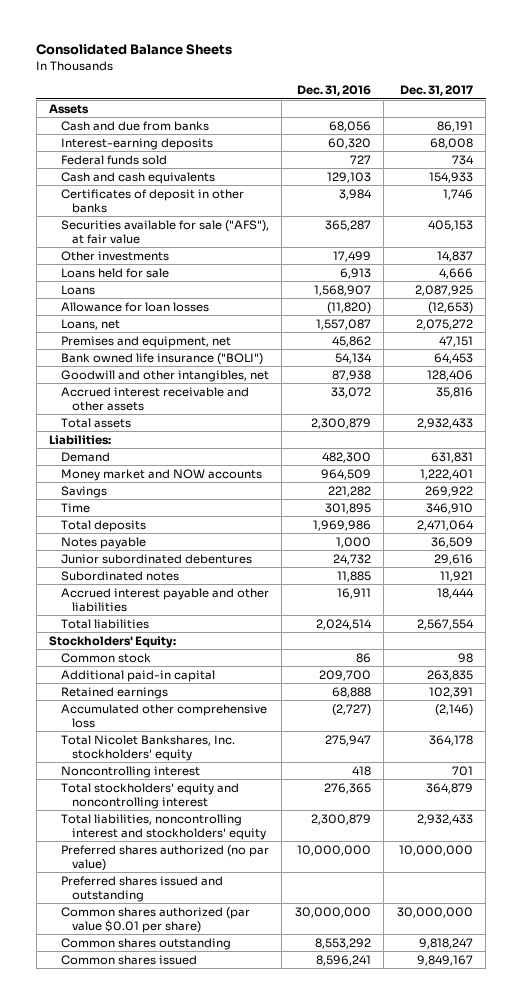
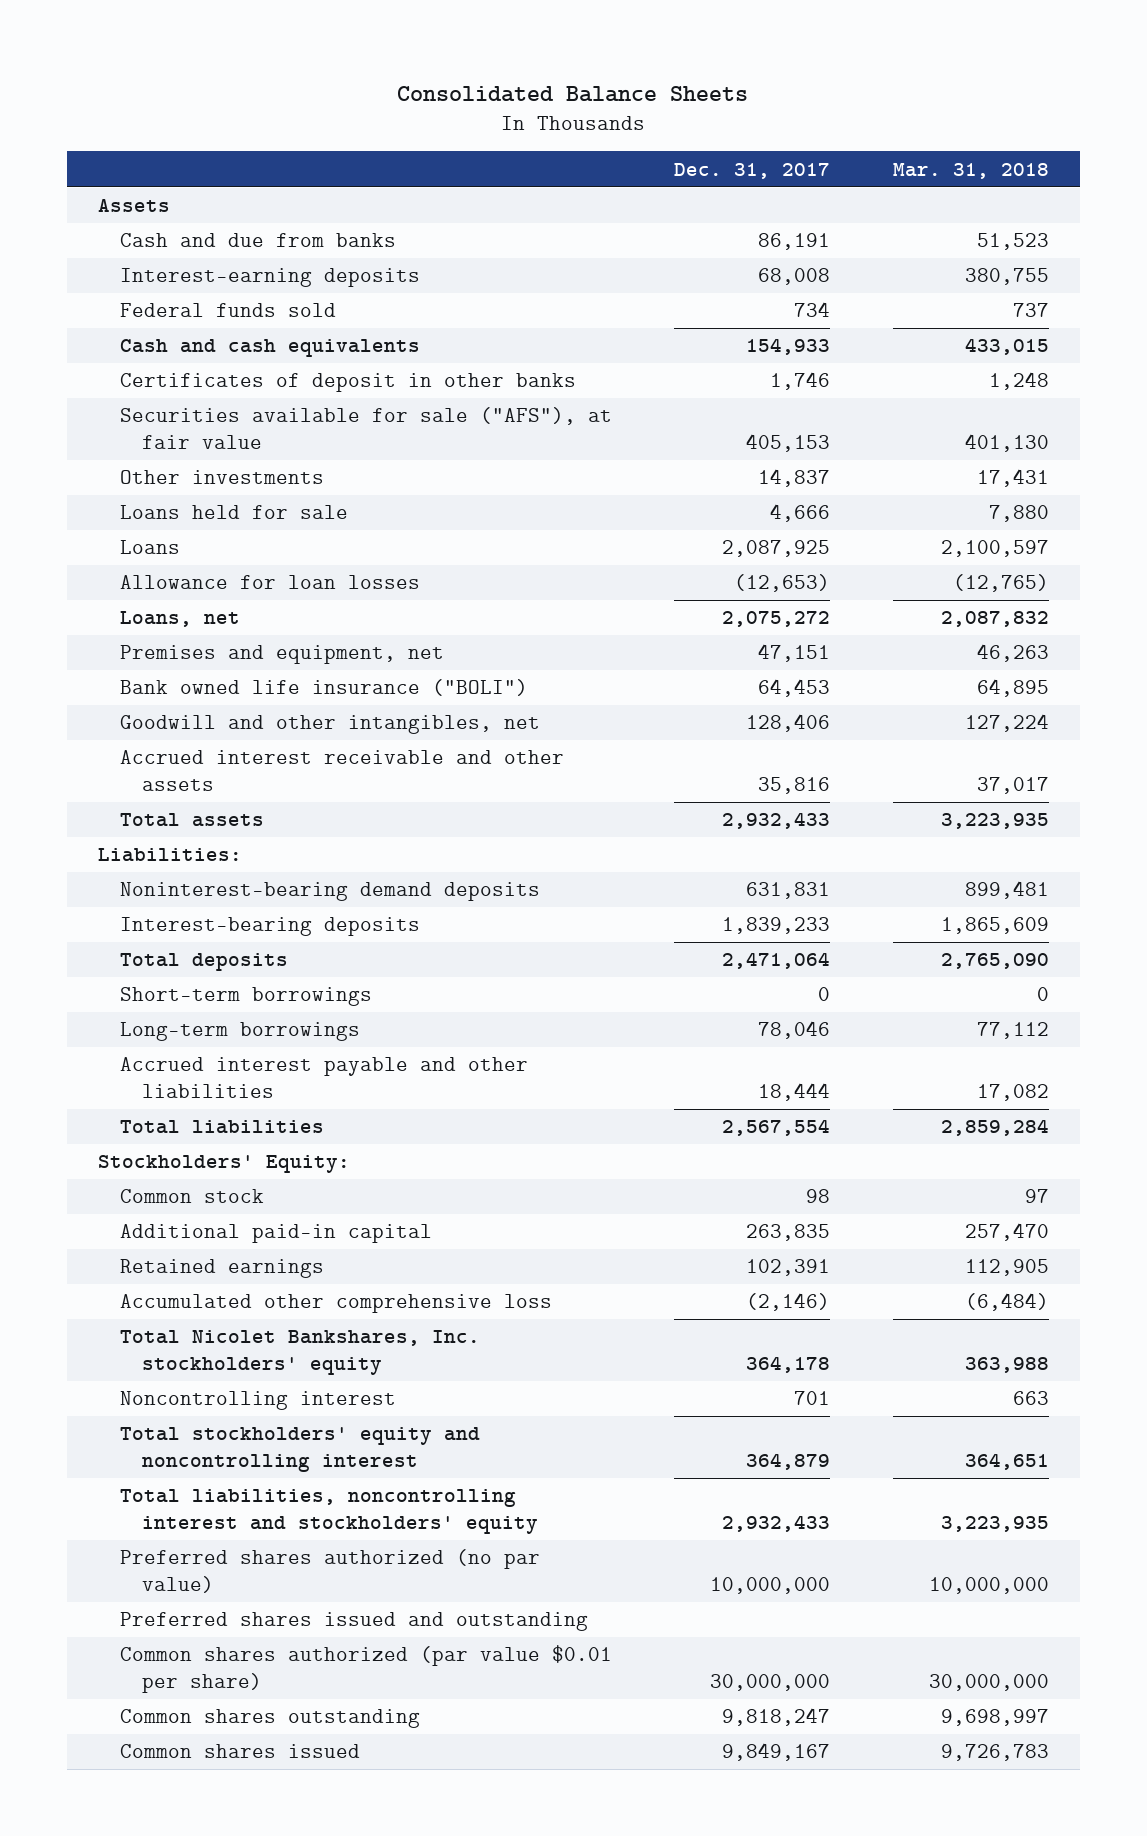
- | Dec. 31, 2016 | Dec. 31, 2017
+ | Dec. 31, 2017 | Mar. 31, 2018
- Demand | 482,300 | 631,831
- Money market and NOW accounts | 964,509 | 1,222,401
- Savings | 221,282 | 269,922
- Time | 301,895 | 346,910
+ Noninterest-bearing demand deposits | 631,831 | 899,481
+ Interest-bearing deposits | 1,839,233 | 1,865,609
- Notes payable | 1,000 | 36,509
- Junior subordinated debentures | 24,732 | 29,616
- Subordinated notes | 11,885 | 11,921
+ Short-term borrowings | 0 | 0
+ Long-term borrowings | 78,046 | 77,112

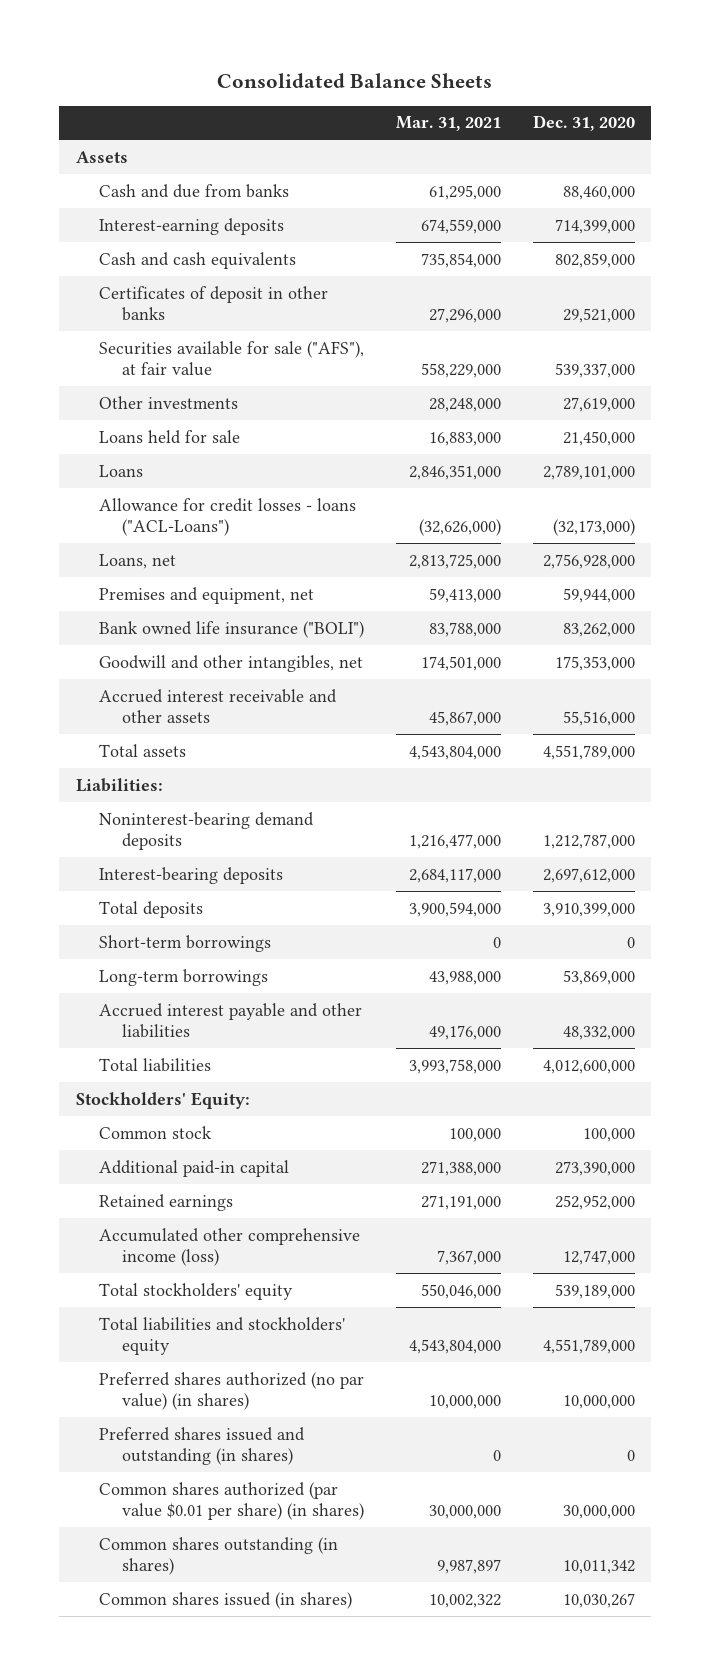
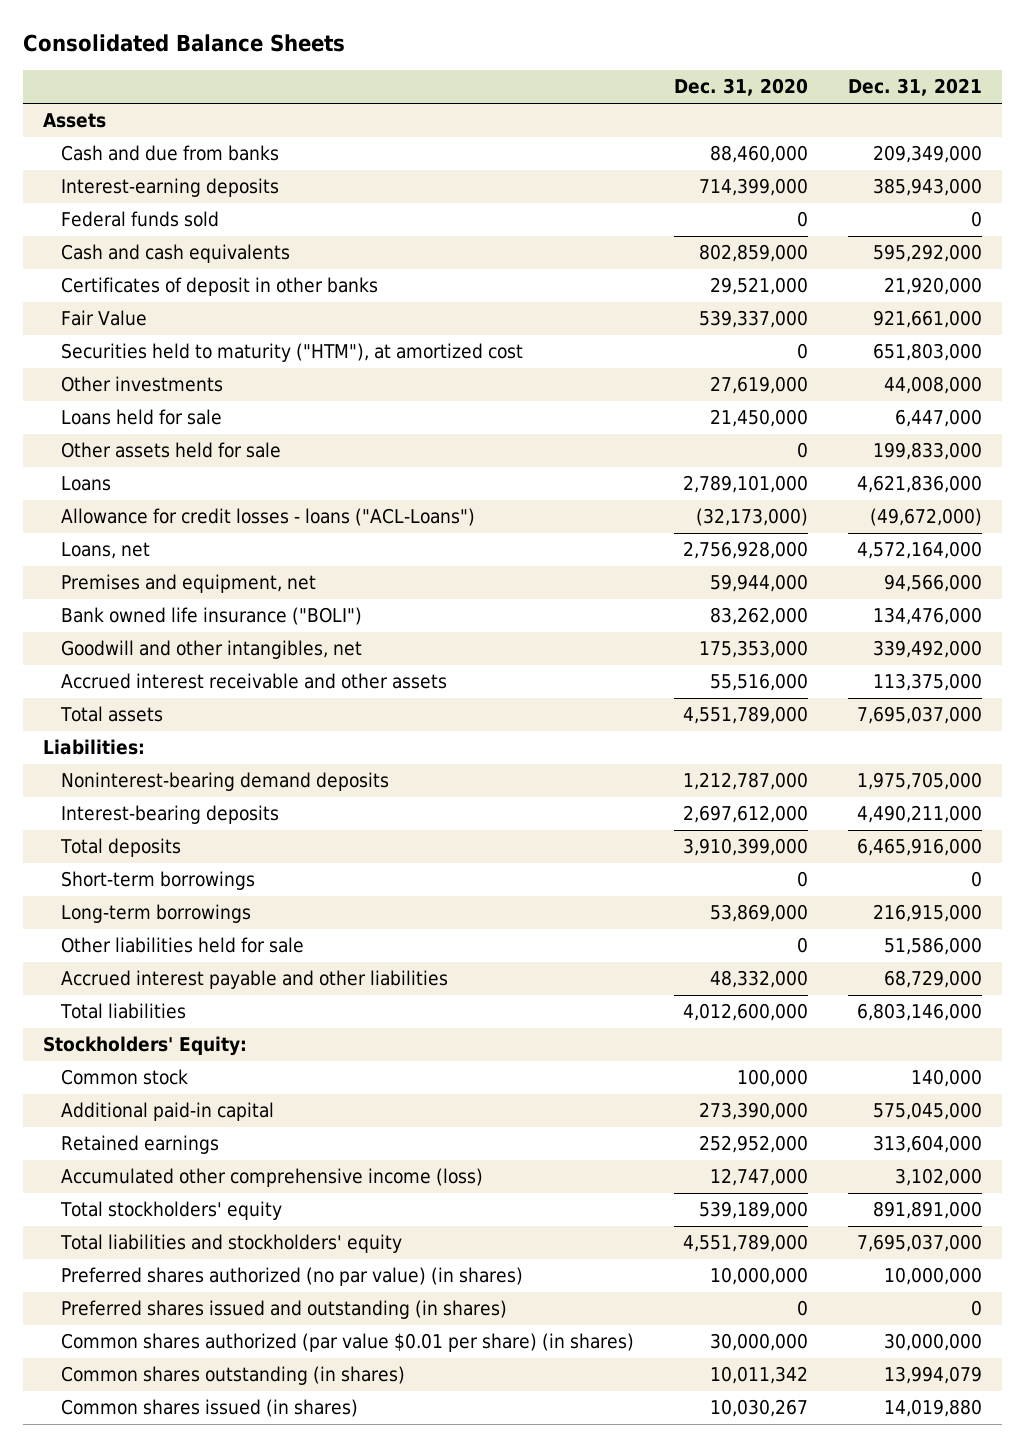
- | Mar. 31, 2021 | Dec. 31, 2020
+ | Dec. 31, 2020 | Dec. 31, 2021
+ Federal funds sold | 0 | 0
- Securities available for sale ("AFS"), at fair value | 558,229,000 | 539,337,000
+ Fair Value | 539,337,000 | 921,661,000
+ Securities held to maturity ("HTM"), at amortized cost | 0 | 651,803,000
+ Other assets held for sale | 0 | 199,833,000
+ Other liabilities held for sale | 0 | 51,586,000

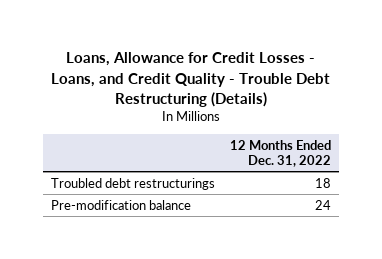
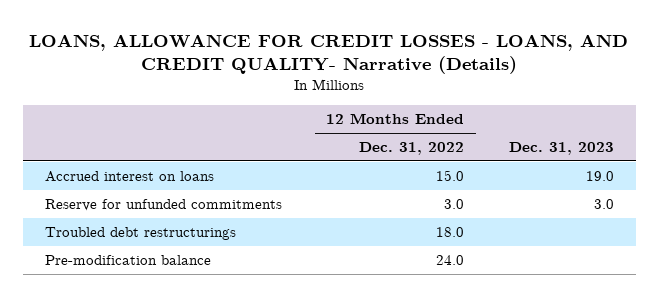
- Loans, Allowance for Credit Losses - Loans, and Credit Quality - Trouble Debt Restructuring (Details)
+ LOANS, ALLOWANCE FOR CREDIT LOSSES - LOANS, AND CREDIT QUALITY- Narrative (Details)
- | 12 Months Ended Dec. 31, 2022
+ | 12 Months Ended Dec. 31, 2022 | Dec. 31, 2023
- Troubled debt restructurings | 18
- Pre-modification balance | 24
+ Accrued interest on loans | 15.0 | 19.0
+ Reserve for unfunded commitments | 3.0 | 3.0
+ Troubled debt restructurings | 18.0 |
+ Pre-modification balance | 24.0 |

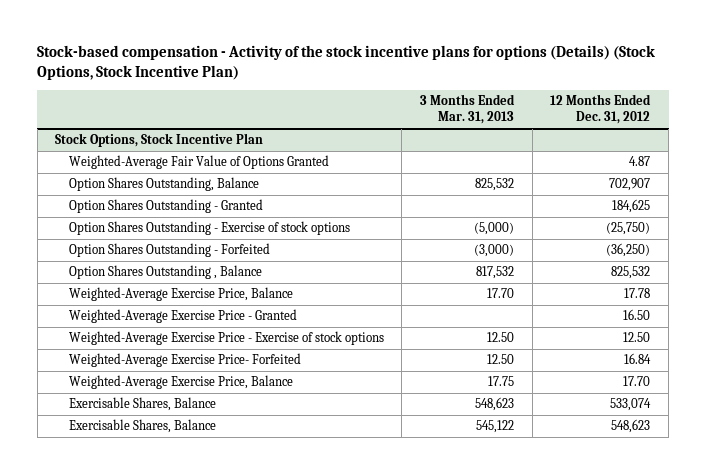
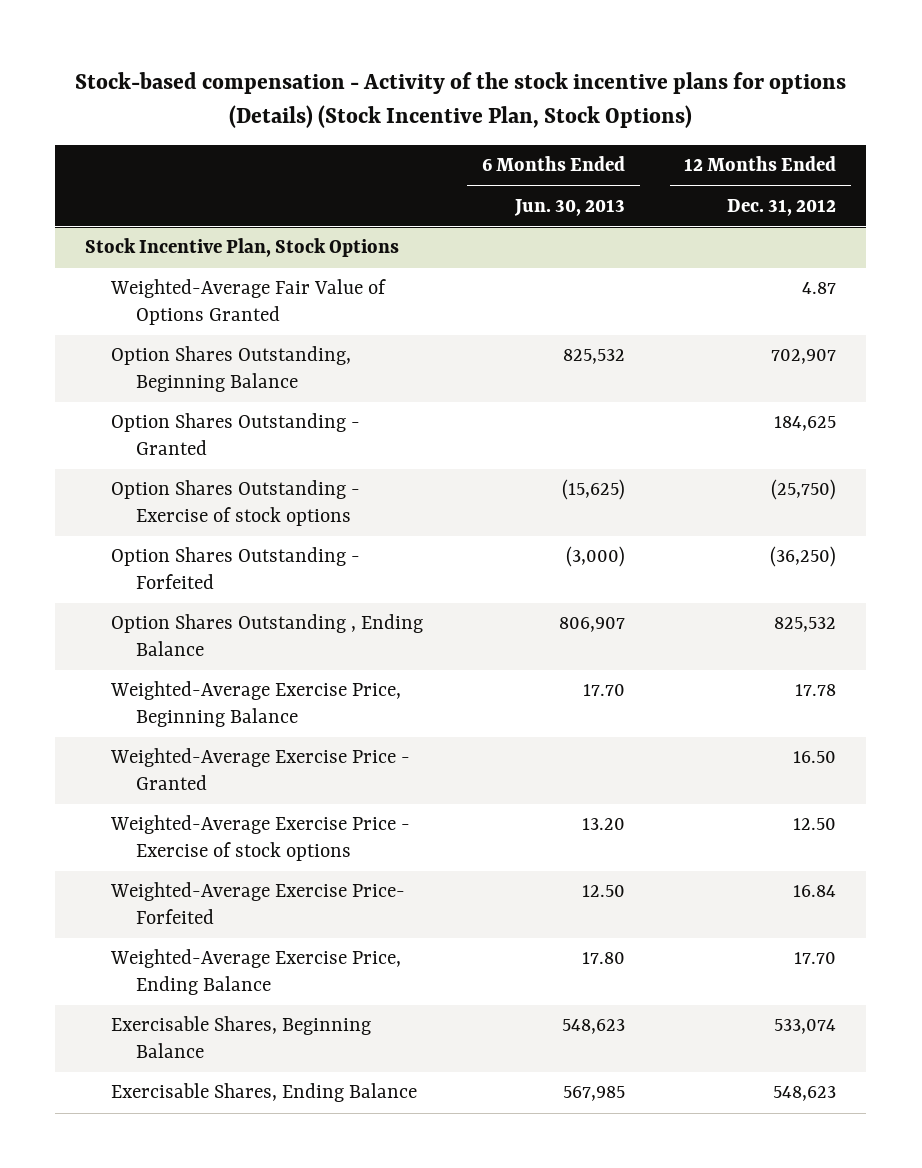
- Stock-based compensation - Activity of the stock incentive plans for options (Details) (Stock Options, Stock Incentive Plan)
+ Stock-based compensation - Activity of the stock incentive plans for options (Details) (Stock Incentive Plan, Stock Options)
- | 3 Months Ended Mar. 31, 2013 | 12 Months Ended Dec. 31, 2012
+ | 6 Months Ended Jun. 30, 2013 | 12 Months Ended Dec. 31, 2012
- Stock Options, Stock Incentive Plan
+ Stock Incentive Plan, Stock Options
- Option Shares Outstanding, Balance | 825,532 | 702,907
+ Option Shares Outstanding, Beginning Balance | 825,532 | 702,907
- Option Shares Outstanding , Balance | 817,532 | 825,532
- Weighted-Average Exercise Price, Balance | 17.70 | 17.78
+ Option Shares Outstanding , Ending Balance | 806,907 | 825,532
+ Weighted-Average Exercise Price, Beginning Balance | 17.70 | 17.78
- Weighted-Average Exercise Price, Balance | 17.75 | 17.70
- Exercisable Shares, Balance | 548,623 | 533,074
- Exercisable Shares, Balance | 545,122 | 548,623
+ Weighted-Average Exercise Price, Ending Balance | 17.80 | 17.70
+ Exercisable Shares, Beginning Balance | 548,623 | 533,074
+ Exercisable Shares, Ending Balance | 567,985 | 548,623

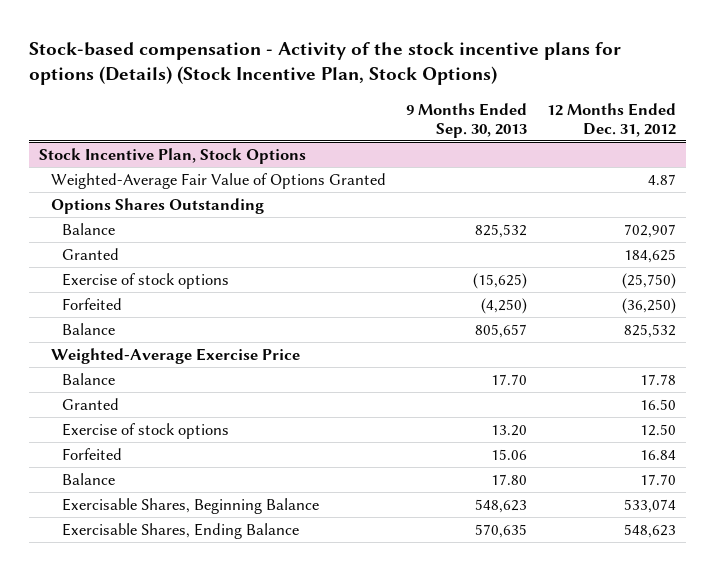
- | 6 Months Ended Jun. 30, 2013 | 12 Months Ended Dec. 31, 2012
+ | 9 Months Ended Sep. 30, 2013 | 12 Months Ended Dec. 31, 2012
@ Stock Incentive Plan, Stock Options
- Option Shares Outstanding, Beginning Balance | 825,532 | 702,907
- Option Shares Outstanding - Granted | | 184,625
- Option Shares Outstanding - Exercise of stock options | (15,625) | (25,750)
- Option Shares Outstanding - Forfeited | (3,000) | (36,250)
- Option Shares Outstanding , Ending Balance | 806,907 | 825,532
- Weighted-Average Exercise Price, Beginning Balance | 17.70 | 17.78
- Weighted-Average Exercise Price - Granted | | 16.50
- Weighted-Average Exercise Price - Exercise of stock options | 13.20 | 12.50
- Weighted-Average Exercise Price- Forfeited | 12.50 | 16.84
- Weighted-Average Exercise Price, Ending Balance | 17.80 | 17.70
+ Options Shares Outstanding
+ Balance | 825,532 | 702,907
+ Granted | | 184,625
+ Exercise of stock options | (15,625) | (25,750)
+ Forfeited | (4,250) | (36,250)
+ Balance | 805,657 | 825,532
+ Weighted-Average Exercise Price
+ Balance | 17.70 | 17.78
+ Granted | | 16.50
+ Exercise of stock options | 13.20 | 12.50
+ Forfeited | 15.06 | 16.84
+ Balance | 17.80 | 17.70

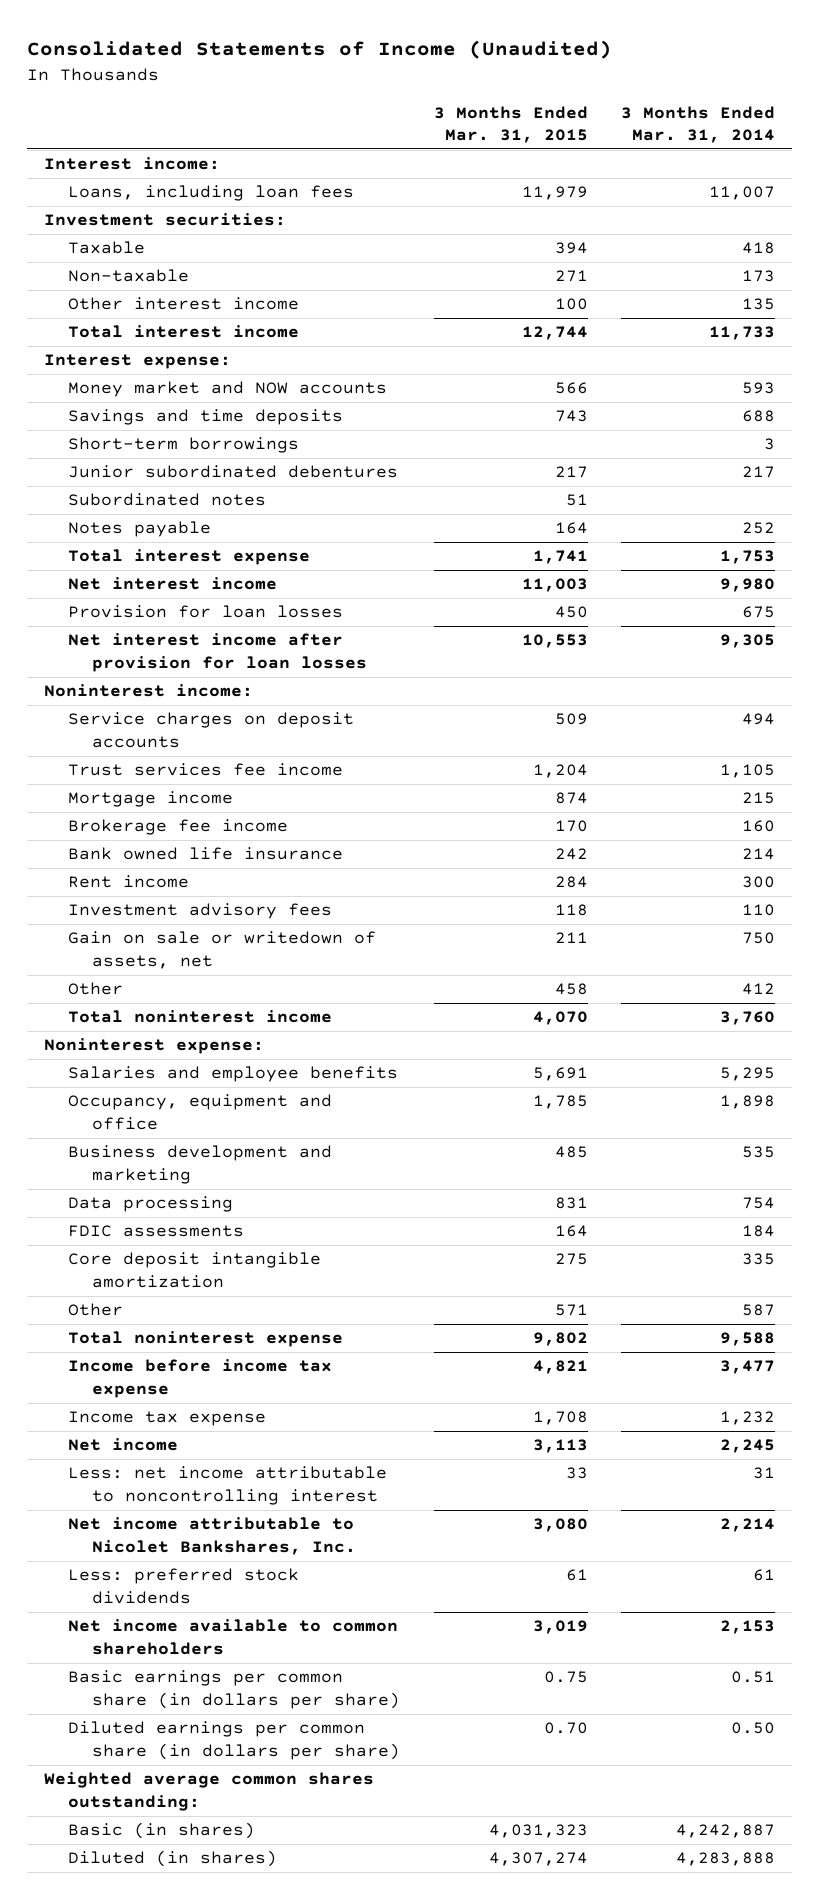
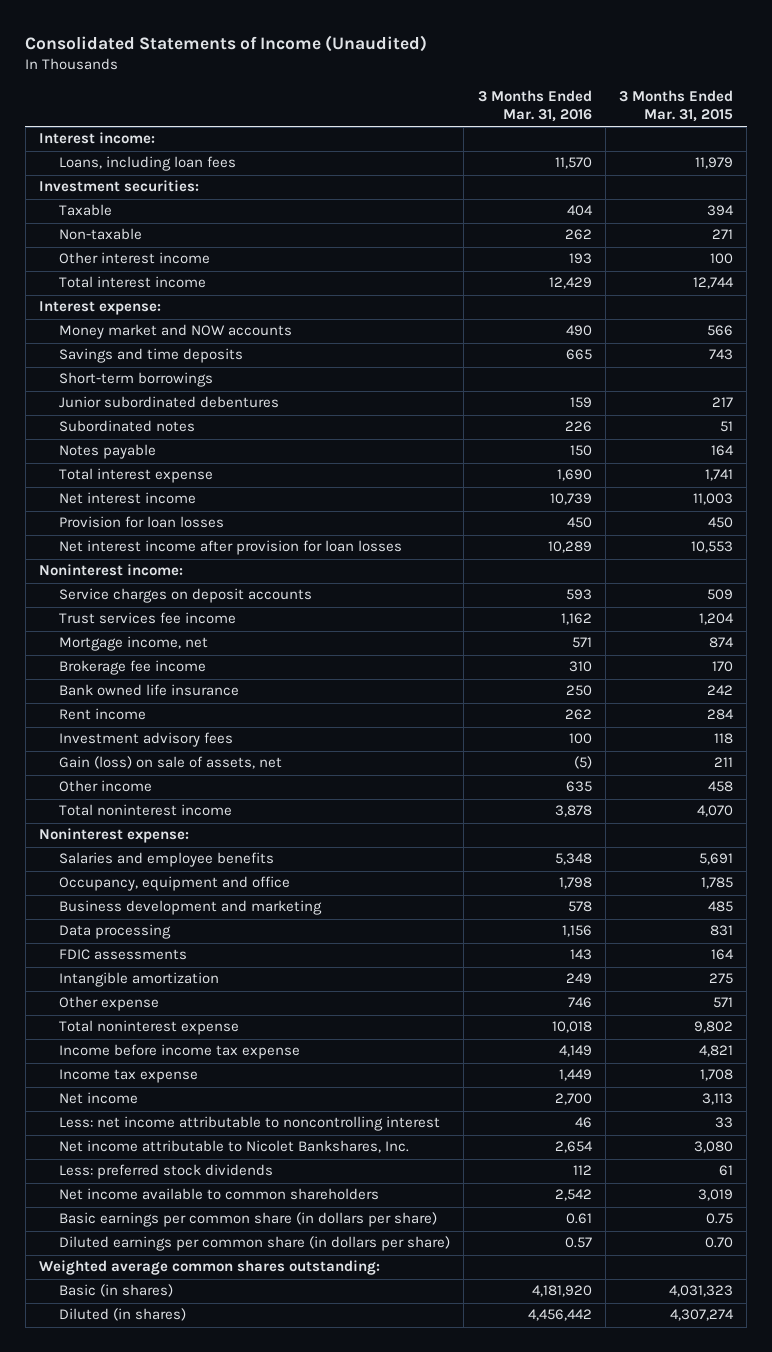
- | 3 Months Ended Mar. 31, 2015 | 3 Months Ended Mar. 31, 2014
+ | 3 Months Ended Mar. 31, 2016 | 3 Months Ended Mar. 31, 2015
- Mortgage income | 874 | 215
+ Mortgage income, net | 571 | 874
- Gain on sale or writedown of assets, net | 211 | 750
- Other | 458 | 412
+ Gain (loss) on sale of assets, net | (5) | 211
+ Other income | 635 | 458
- Core deposit intangible amortization | 275 | 335
- Other | 571 | 587
+ Intangible amortization | 249 | 275
+ Other expense | 746 | 571

